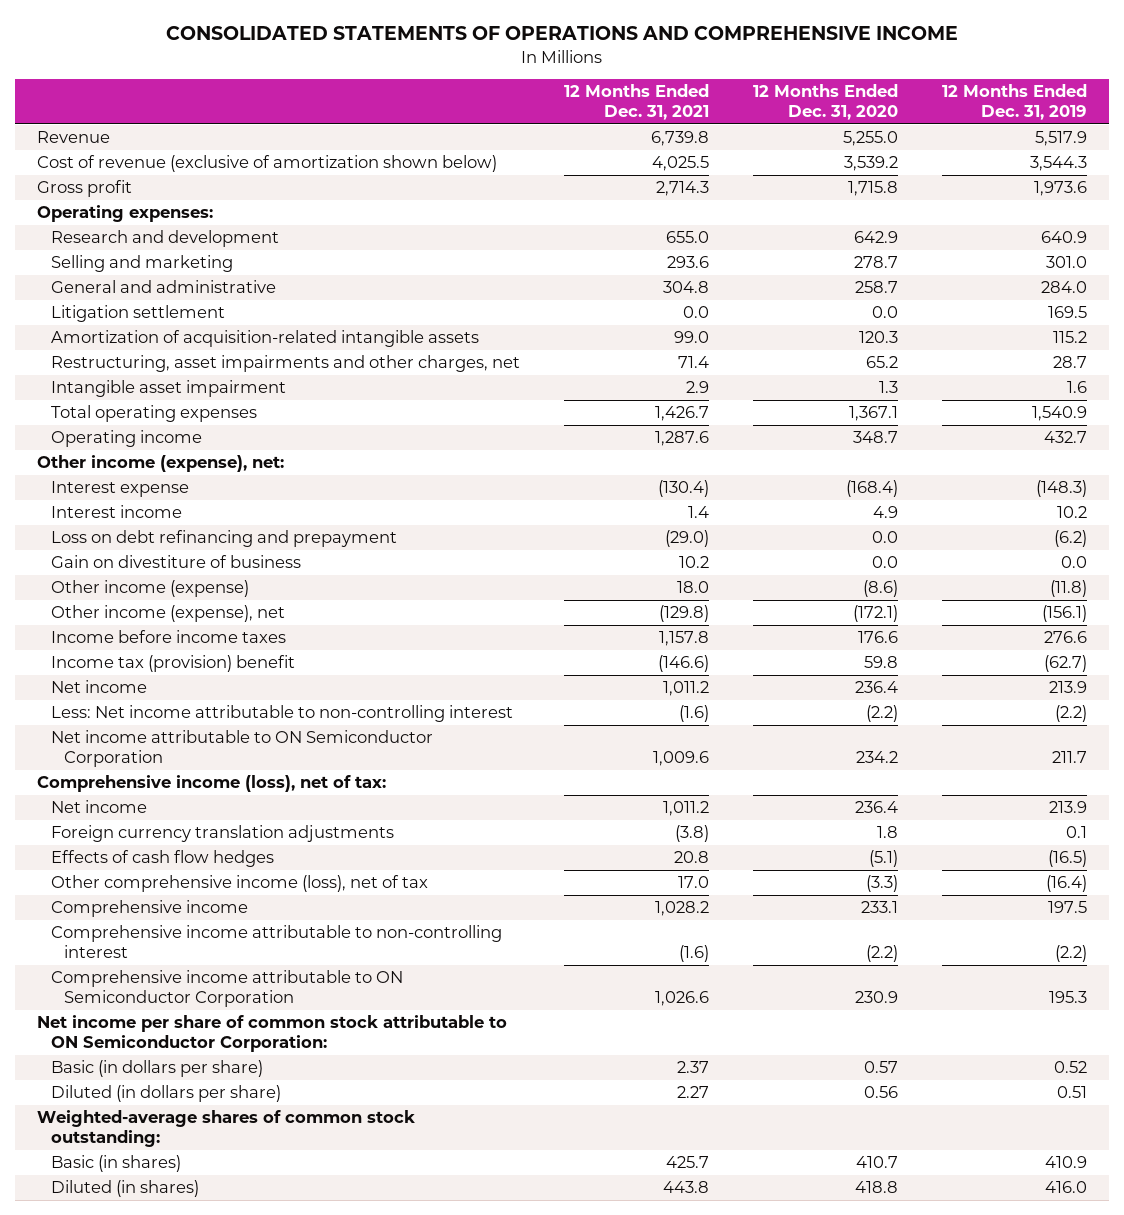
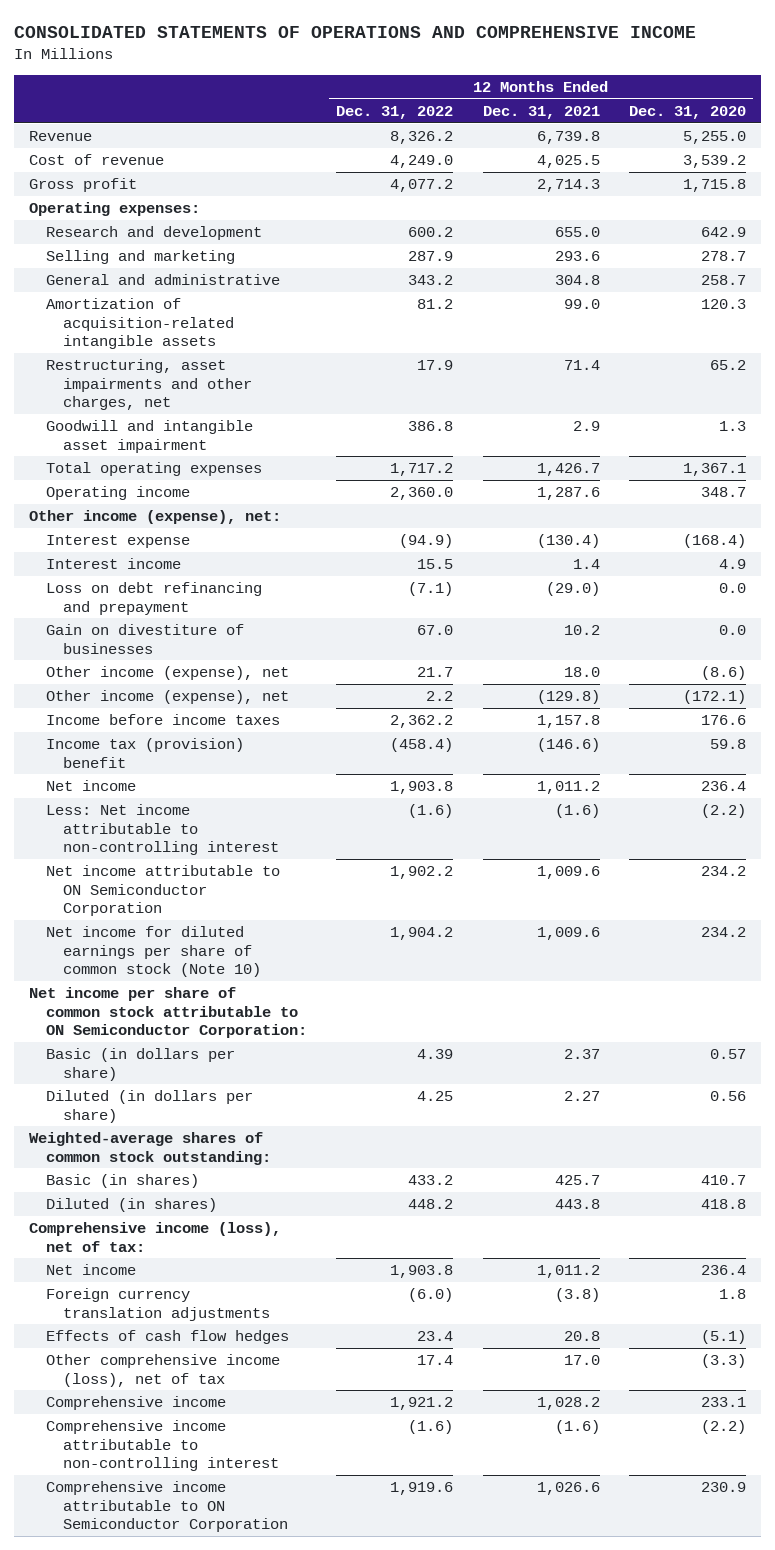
- | 12 Months Ended Dec. 31, 2021 | 12 Months Ended Dec. 31, 2020 | 12 Months Ended Dec. 31, 2019
+ | 12 Months Ended Dec. 31, 2022 | 12 Months Ended Dec. 31, 2021 | 12 Months Ended Dec. 31, 2020
- Cost of revenue (exclusive of amortization shown below) | 4,025.5 | 3,539.2 | 3,544.3
+ Cost of revenue | 4,249.0 | 4,025.5 | 3,539.2
- Litigation settlement | 0.0 | 0.0 | 169.5
- Intangible asset impairment | 2.9 | 1.3 | 1.6
+ Goodwill and intangible asset impairment | 386.8 | 2.9 | 1.3
- Gain on divestiture of business | 10.2 | 0.0 | 0.0
- Other income (expense) | 18.0 | (8.6) | (11.8)
+ Gain on divestiture of businesses | 67.0 | 10.2 | 0.0
+ Other income (expense), net | 21.7 | 18.0 | (8.6)
+ Net income for diluted earnings per share of common stock (Note 10) | 1,904.2 | 1,009.6 | 234.2
moved up: Net income per share of common stock attributable to ON Semiconductor Corporation:
moved up: Basic (in dollars per share) | 4.39 | 2.37 | 0.57
moved up: Diluted (in dollars per share) | 4.25 | 2.27 | 0.56
moved up: Weighted-average shares of common stock outstanding:
moved up: Basic (in shares) | 433.2 | 425.7 | 410.7
moved up: Diluted (in shares) | 448.2 | 443.8 | 418.8

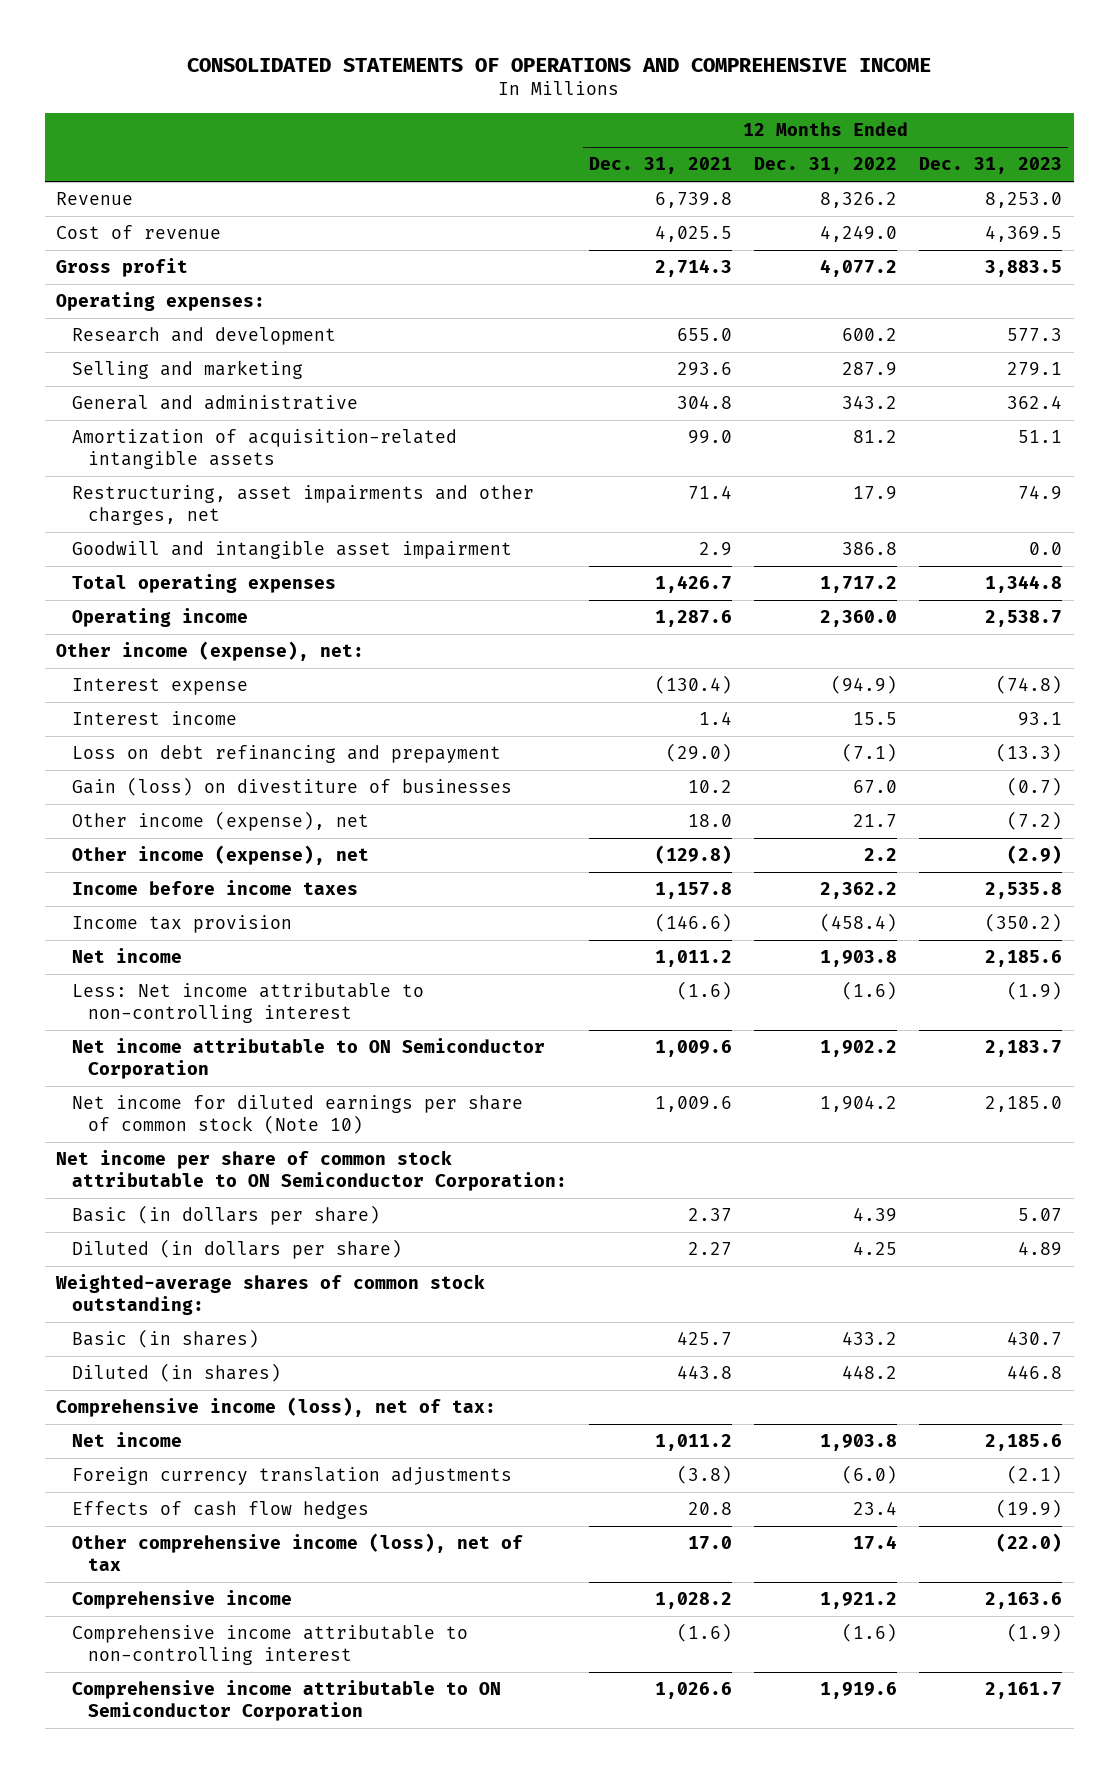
- | 12 Months Ended Dec. 31, 2022 | 12 Months Ended Dec. 31, 2021 | 12 Months Ended Dec. 31, 2020
+ | 12 Months Ended Dec. 31, 2021 | 12 Months Ended Dec. 31, 2022 | 12 Months Ended Dec. 31, 2023
- Gain on divestiture of businesses | 67.0 | 10.2 | 0.0
+ Gain (loss) on divestiture of businesses | 10.2 | 67.0 | (0.7)
- Income tax (provision) benefit | (458.4) | (146.6) | 59.8
+ Income tax provision | (146.6) | (458.4) | (350.2)

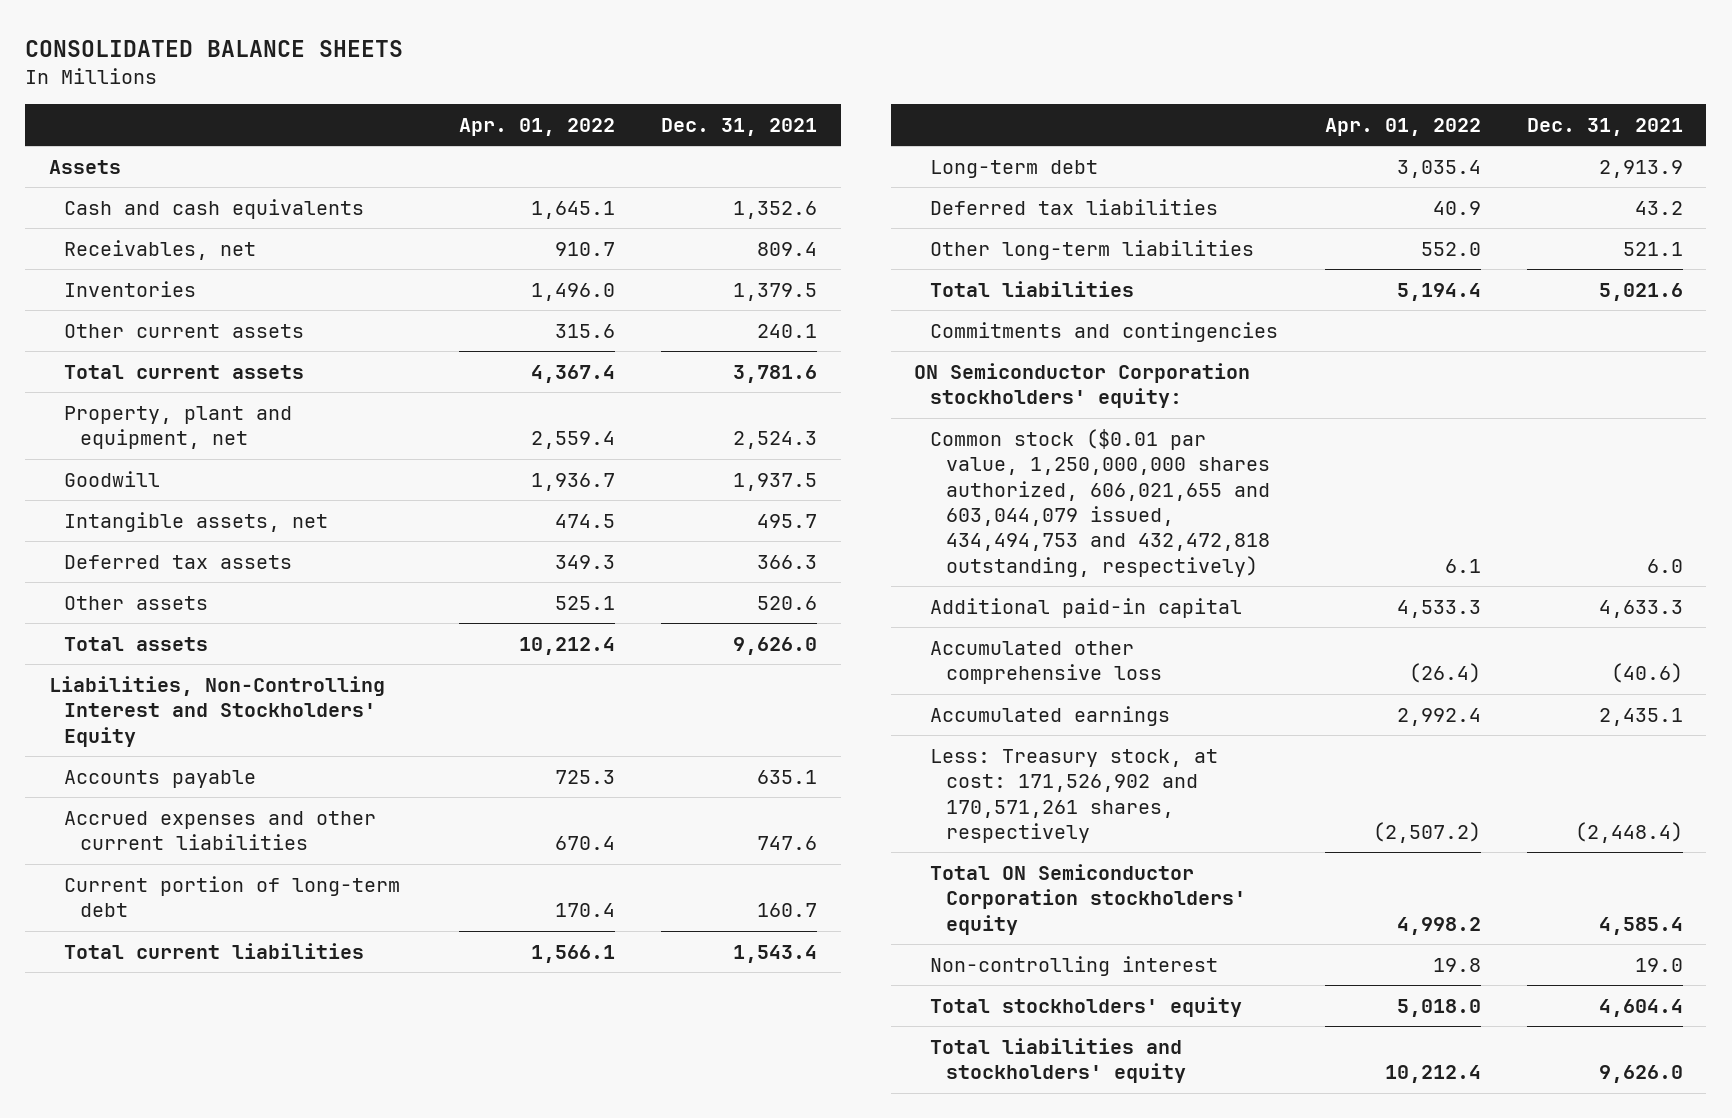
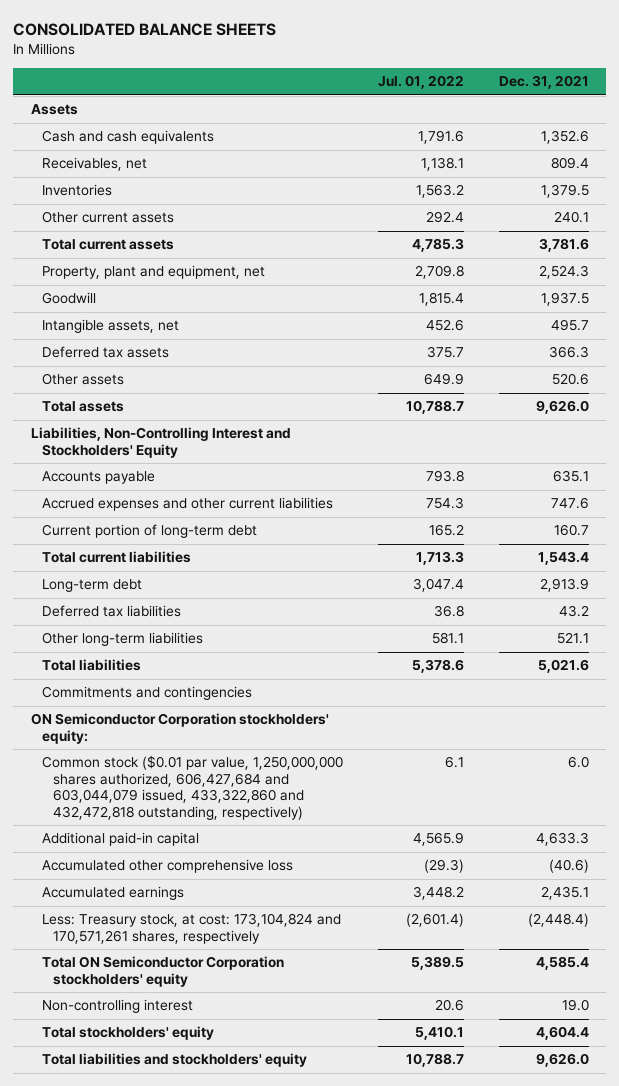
- | Apr. 01, 2022 | Dec. 31, 2021
+ | Jul. 01, 2022 | Dec. 31, 2021
- Common stock ($0.01 par value, 1,250,000,000 shares authorized, 606,021,655 and 603,044,079 issued, 434,494,753 and 432,472,818 outstanding, respectively) | 6.1 | 6.0
+ Common stock ($0.01 par value, 1,250,000,000 shares authorized, 606,427,684 and 603,044,079 issued, 433,322,860 and 432,472,818 outstanding, respectively) | 6.1 | 6.0
- Less: Treasury stock, at cost: 171,526,902 and 170,571,261 shares, respectively | (2,507.2) | (2,448.4)
+ Less: Treasury stock, at cost: 173,104,824 and 170,571,261 shares, respectively | (2,601.4) | (2,448.4)

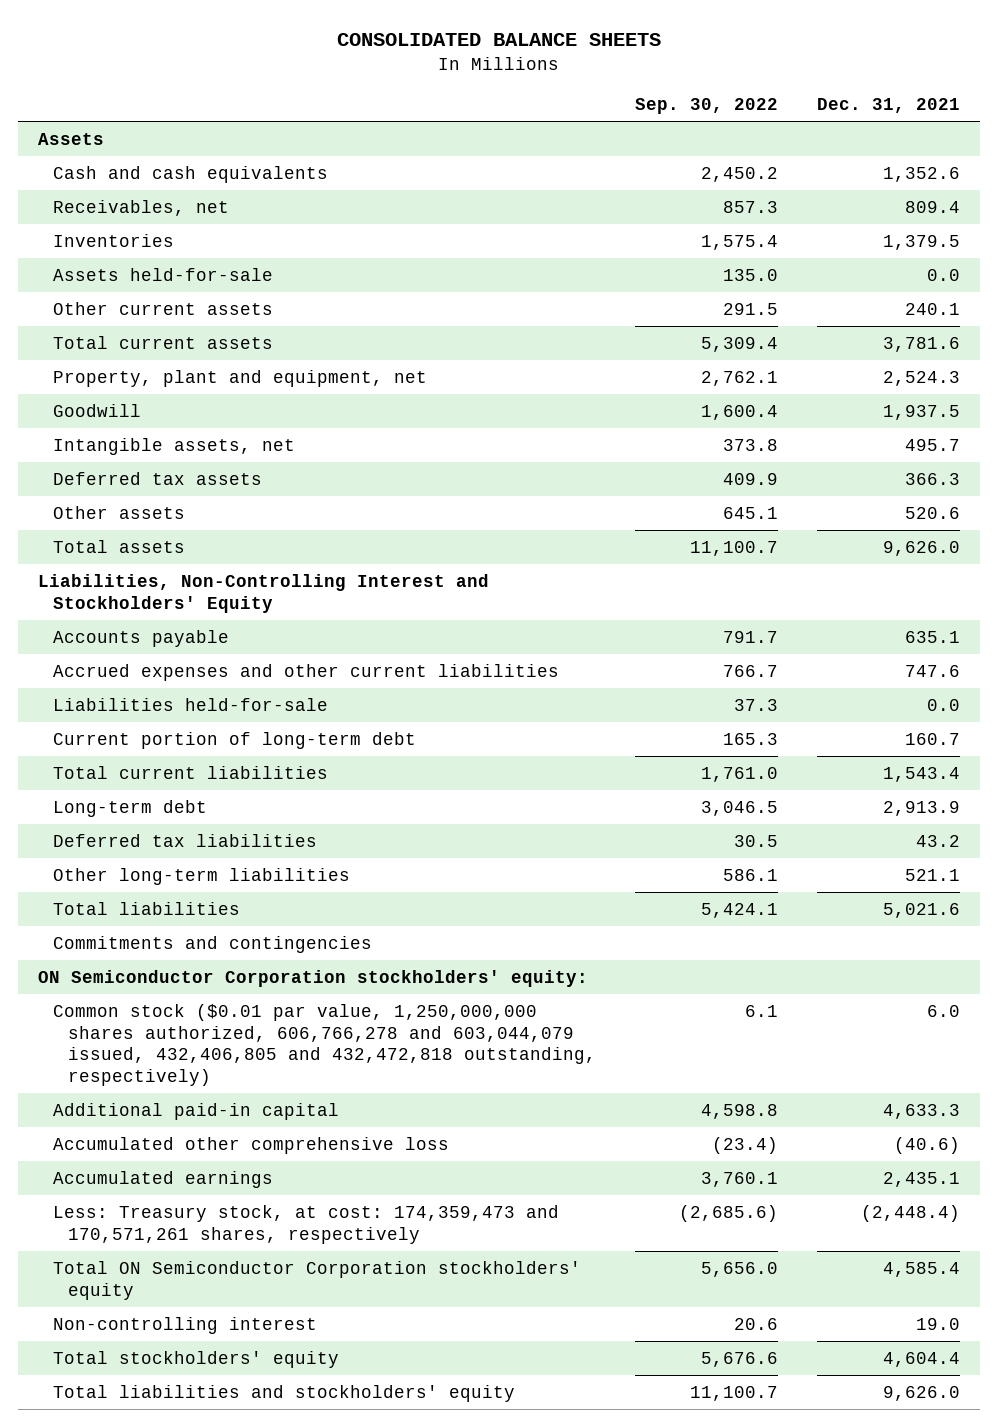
- | Jul. 01, 2022 | Dec. 31, 2021
+ | Sep. 30, 2022 | Dec. 31, 2021
+ Assets held-for-sale | 135.0 | 0.0
+ Liabilities held-for-sale | 37.3 | 0.0
- Common stock ($0.01 par value, 1,250,000,000 shares authorized, 606,427,684 and 603,044,079 issued, 433,322,860 and 432,472,818 outstanding, respectively) | 6.1 | 6.0
+ Common stock ($0.01 par value, 1,250,000,000 shares authorized, 606,766,278 and 603,044,079 issued, 432,406,805 and 432,472,818 outstanding, respectively) | 6.1 | 6.0
- Less: Treasury stock, at cost: 173,104,824 and 170,571,261 shares, respectively | (2,601.4) | (2,448.4)
+ Less: Treasury stock, at cost: 174,359,473 and 170,571,261 shares, respectively | (2,685.6) | (2,448.4)

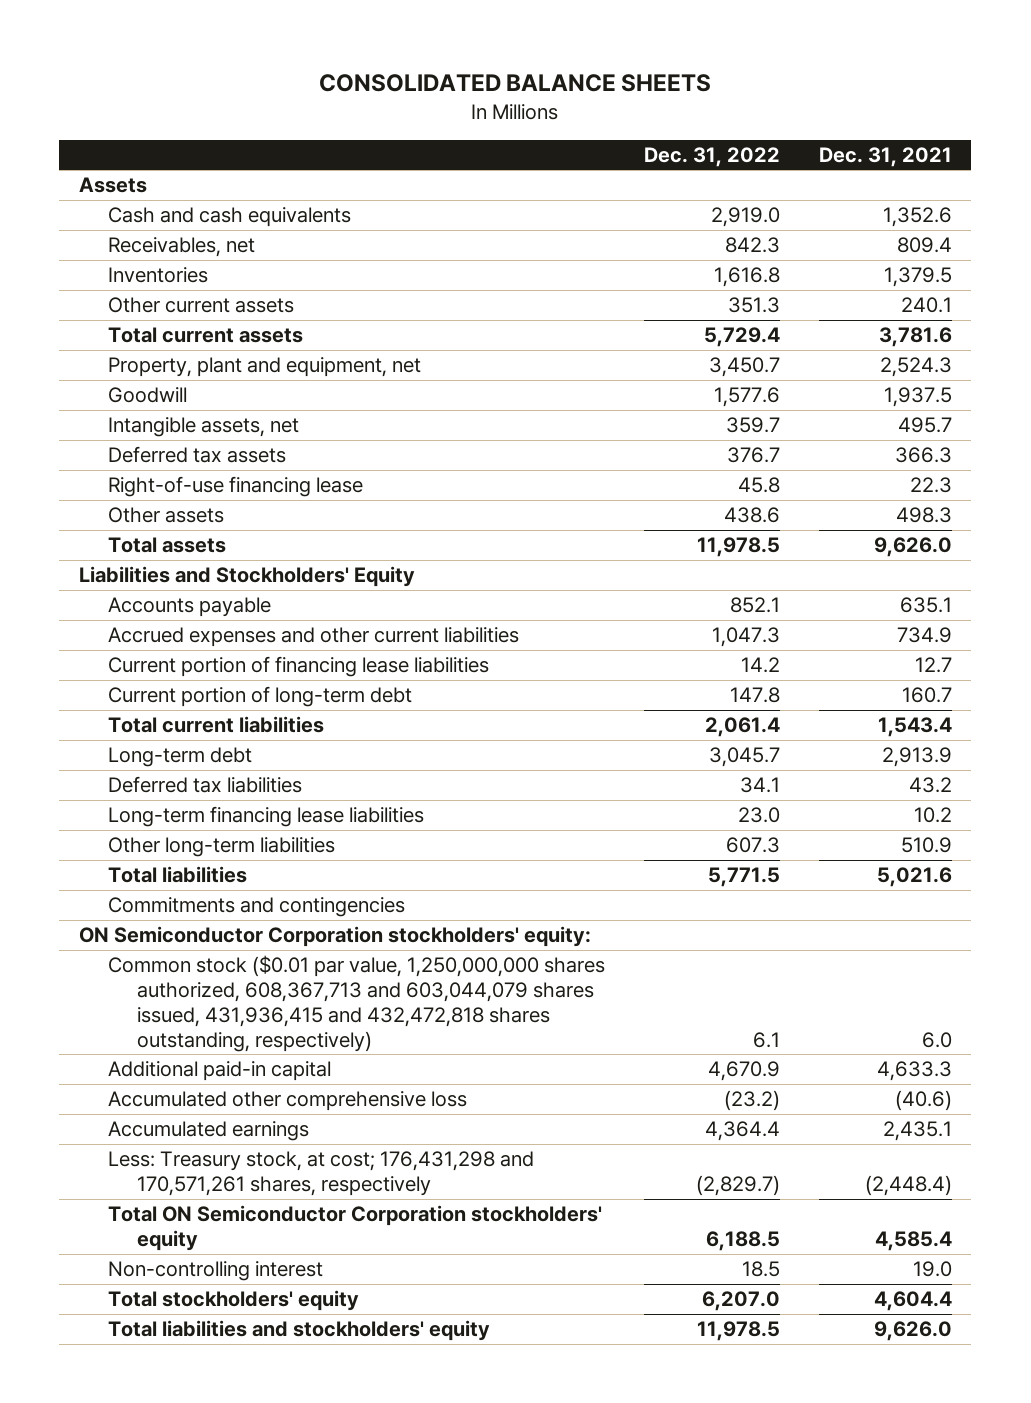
- | Sep. 30, 2022 | Dec. 31, 2021
+ | Dec. 31, 2022 | Dec. 31, 2021
- Assets held-for-sale | 135.0 | 0.0
- Other assets | 645.1 | 520.6
+ Right-of-use financing lease | 45.8 | 22.3
+ Other assets | 438.6 | 498.3
- Liabilities, Non-Controlling Interest and Stockholders' Equity
+ Liabilities and Stockholders' Equity
- Accrued expenses and other current liabilities | 766.7 | 747.6
- Liabilities held-for-sale | 37.3 | 0.0
+ Accrued expenses and other current liabilities | 1,047.3 | 734.9
+ Current portion of financing lease liabilities | 14.2 | 12.7
- Other long-term liabilities | 586.1 | 521.1
+ Long-term financing lease liabilities | 23.0 | 10.2
+ Other long-term liabilities | 607.3 | 510.9
- Common stock ($0.01 par value, 1,250,000,000 shares authorized, 606,766,278 and 603,044,079 issued, 432,406,805 and 432,472,818 outstanding, respectively) | 6.1 | 6.0
+ Common stock ($0.01 par value, 1,250,000,000 shares authorized, 608,367,713 and 603,044,079 shares issued, 431,936,415 and 432,472,818 shares outstanding, respectively) | 6.1 | 6.0
- Less: Treasury stock, at cost: 174,359,473 and 170,571,261 shares, respectively | (2,685.6) | (2,448.4)
+ Less: Treasury stock, at cost; 176,431,298 and 170,571,261 shares, respectively | (2,829.7) | (2,448.4)

